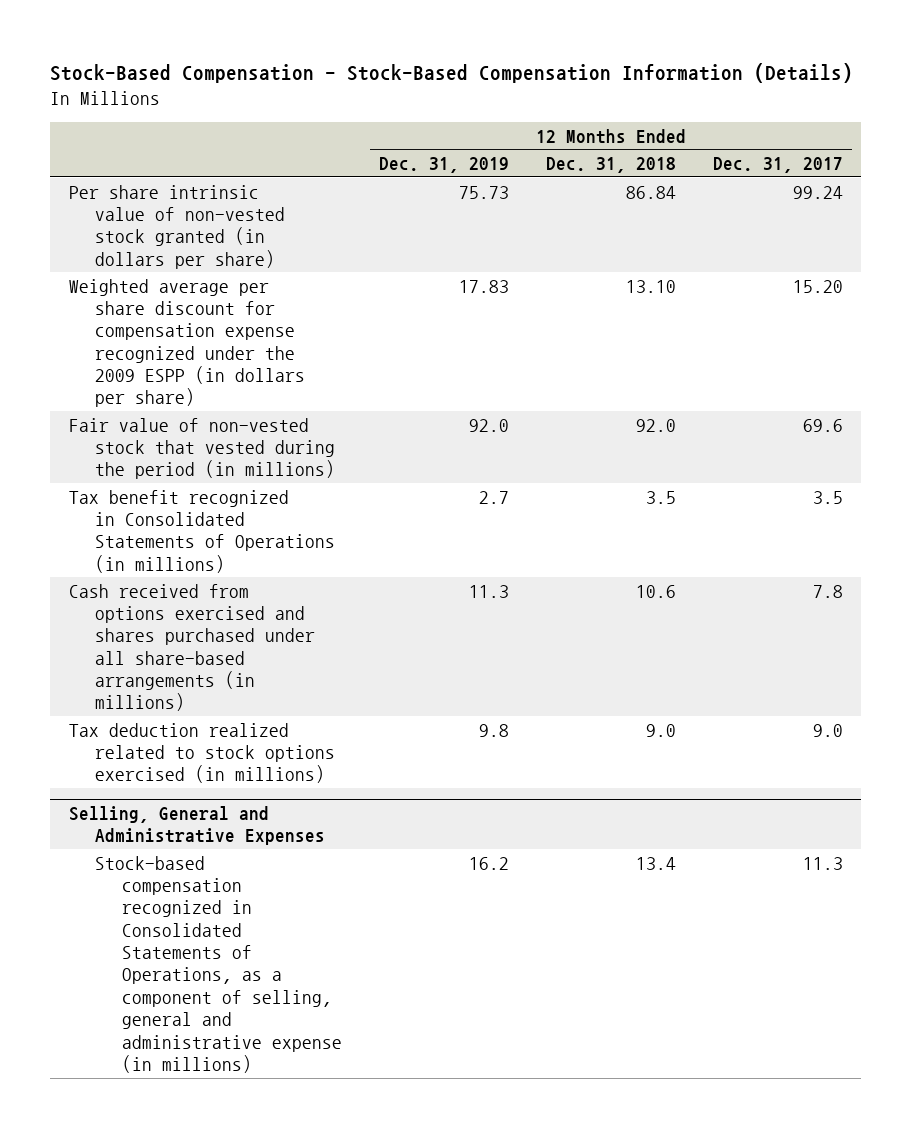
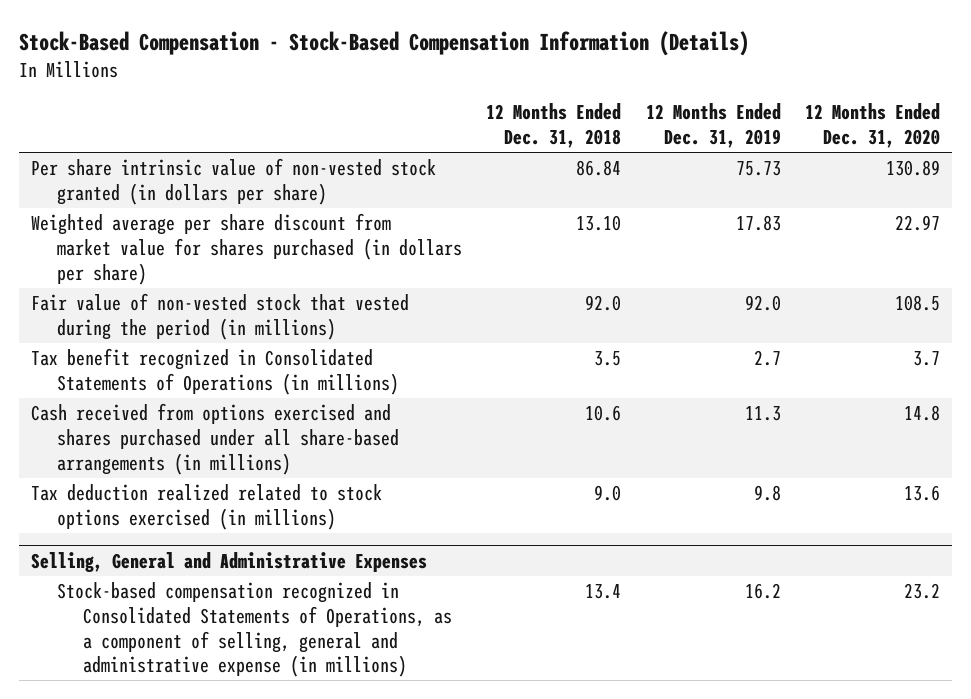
- | 12 Months Ended Dec. 31, 2019 | 12 Months Ended Dec. 31, 2018 | 12 Months Ended Dec. 31, 2017
+ | 12 Months Ended Dec. 31, 2018 | 12 Months Ended Dec. 31, 2019 | 12 Months Ended Dec. 31, 2020
- Weighted average per share discount for compensation expense recognized under the 2009 ESPP (in dollars per share) | 17.83 | 13.10 | 15.20
+ Weighted average per share discount from market value for shares purchased (in dollars per share) | 13.10 | 17.83 | 22.97

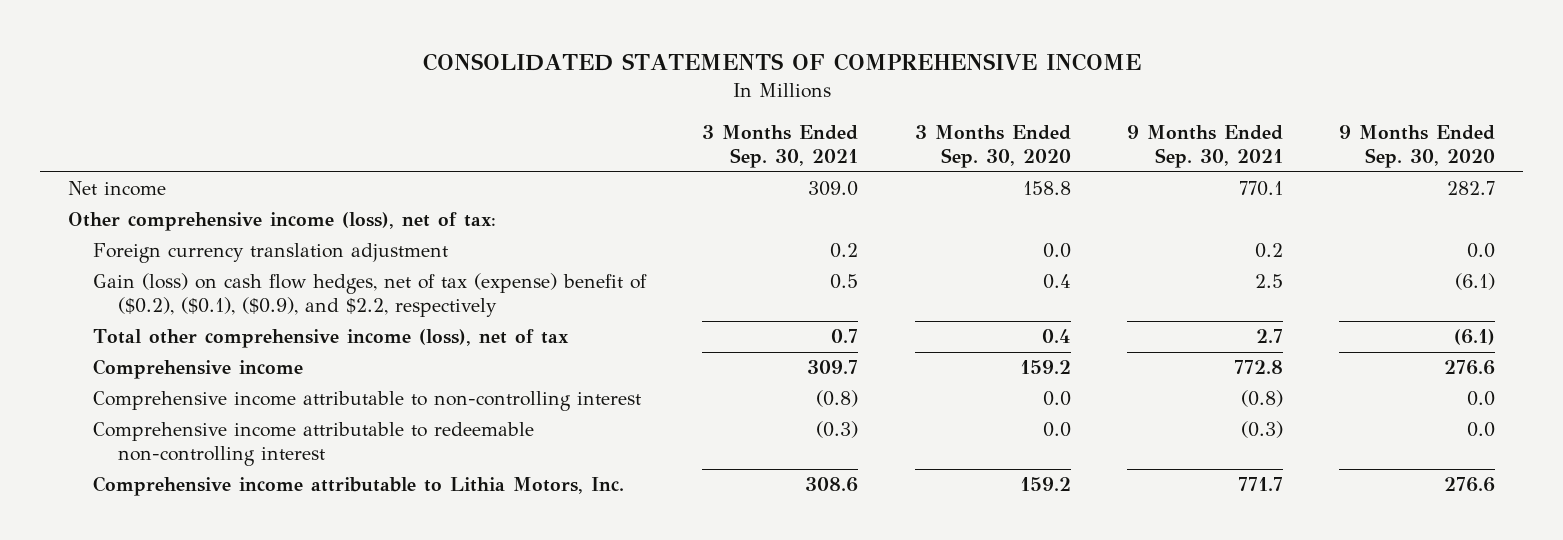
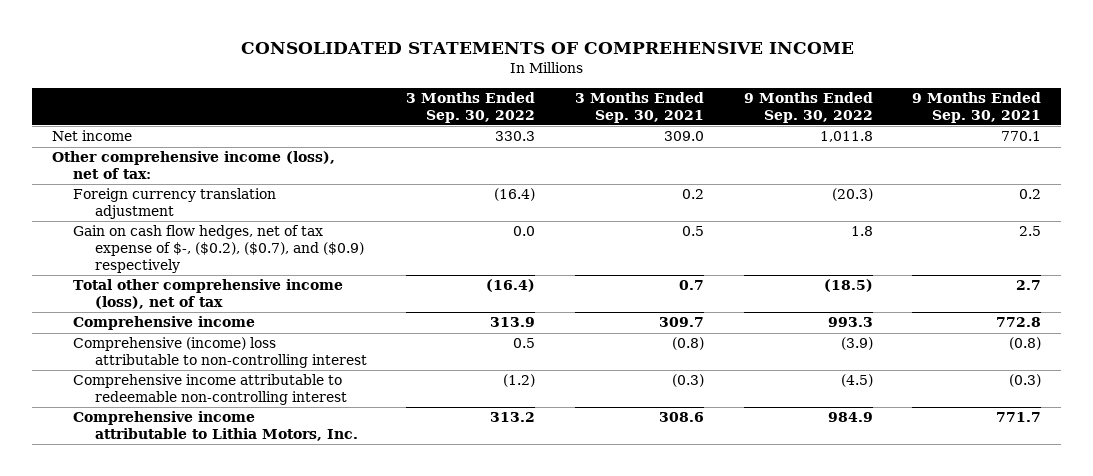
- | 3 Months Ended Sep. 30, 2021 | 3 Months Ended Sep. 30, 2020 | 9 Months Ended Sep. 30, 2021 | 9 Months Ended Sep. 30, 2020
+ | 3 Months Ended Sep. 30, 2022 | 3 Months Ended Sep. 30, 2021 | 9 Months Ended Sep. 30, 2022 | 9 Months Ended Sep. 30, 2021
- Gain (loss) on cash flow hedges, net of tax (expense) benefit of ($0.2), ($0.1), ($0.9), and $2.2, respectively | 0.5 | 0.4 | 2.5 | (6.1)
+ Gain on cash flow hedges, net of tax expense of $-, ($0.2), ($0.7), and ($0.9) respectively | 0.0 | 0.5 | 1.8 | 2.5
- Comprehensive income attributable to non-controlling interest | (0.8) | 0.0 | (0.8) | 0.0
+ Comprehensive (income) loss attributable to non-controlling interest | 0.5 | (0.8) | (3.9) | (0.8)

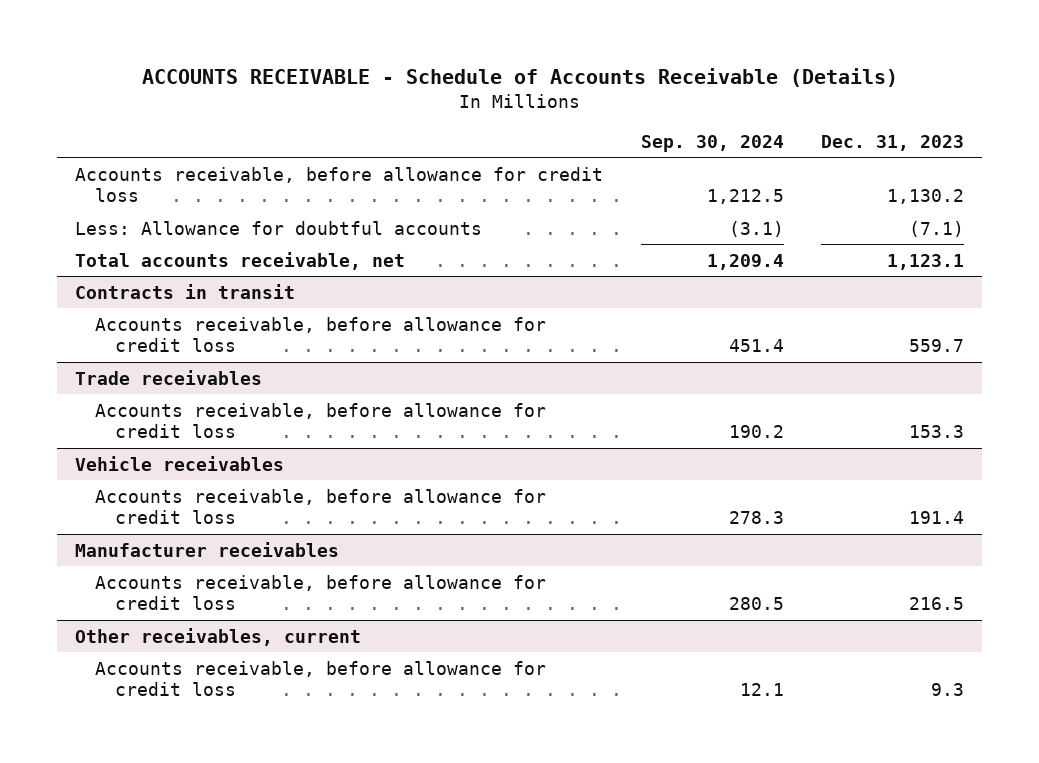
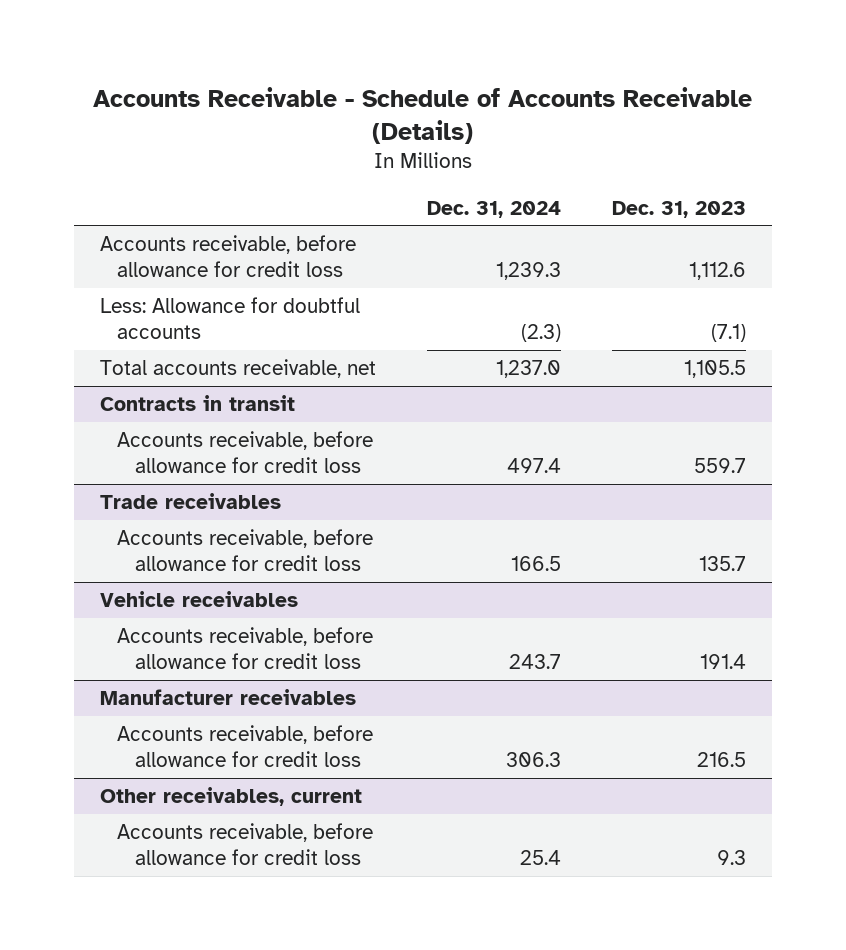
- ACCOUNTS RECEIVABLE - Schedule of Accounts Receivable (Details)
+ Accounts Receivable - Schedule of Accounts Receivable (Details)
- | Sep. 30, 2024 | Dec. 31, 2023
+ | Dec. 31, 2024 | Dec. 31, 2023
- Accounts receivable, before allowance for credit loss | 1,212.5 | 1,130.2
+ Accounts receivable, before allowance for credit loss | 1,239.3 | 1,112.6
- Total accounts receivable, net | 1,209.4 | 1,123.1
+ Total accounts receivable, net | 1,237.0 | 1,105.5
@ Trade receivables
- Accounts receivable, before allowance for credit loss | 190.2 | 153.3
+ Accounts receivable, before allowance for credit loss | 166.5 | 135.7

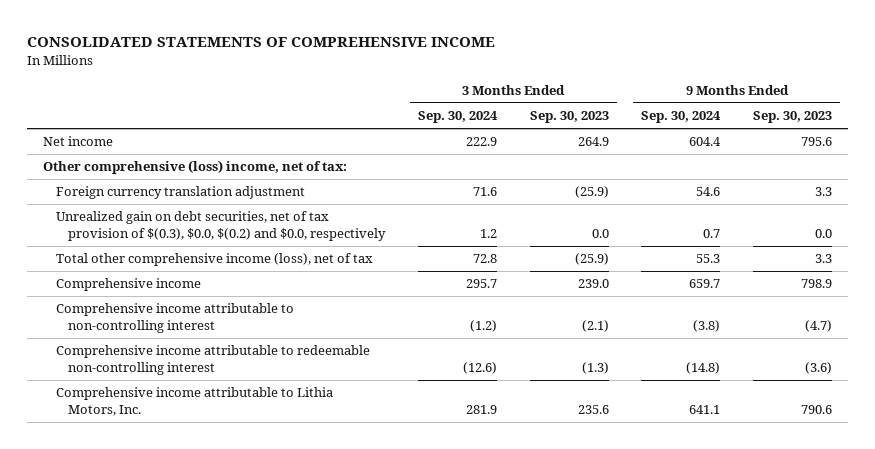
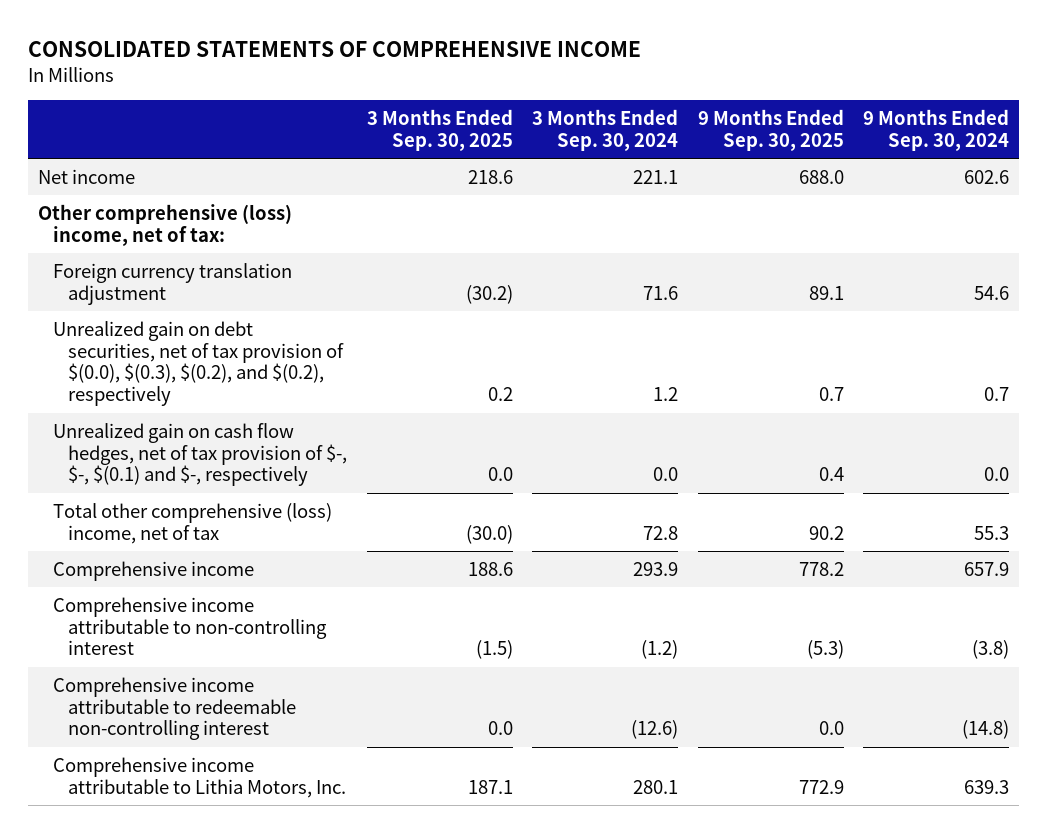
- | 3 Months Ended Sep. 30, 2024 | 3 Months Ended Sep. 30, 2023 | 9 Months Ended Sep. 30, 2024 | 9 Months Ended Sep. 30, 2023
+ | 3 Months Ended Sep. 30, 2025 | 3 Months Ended Sep. 30, 2024 | 9 Months Ended Sep. 30, 2025 | 9 Months Ended Sep. 30, 2024
- Net income | 222.9 | 264.9 | 604.4 | 795.6
+ Net income | 218.6 | 221.1 | 688.0 | 602.6
- Unrealized gain on debt securities, net of tax provision of $(0.3), $0.0, $(0.2) and $0.0, respectively | 1.2 | 0.0 | 0.7 | 0.0
- Total other comprehensive income (loss), net of tax | 72.8 | (25.9) | 55.3 | 3.3
- Comprehensive income | 295.7 | 239.0 | 659.7 | 798.9
+ Unrealized gain on debt securities, net of tax provision of $(0.0), $(0.3), $(0.2), and $(0.2), respectively | 0.2 | 1.2 | 0.7 | 0.7
+ Unrealized gain on cash flow hedges, net of tax provision of $-, $-, $(0.1) and $-, respectively | 0.0 | 0.0 | 0.4 | 0.0
+ Total other comprehensive (loss) income, net of tax | (30.0) | 72.8 | 90.2 | 55.3
+ Comprehensive income | 188.6 | 293.9 | 778.2 | 657.9
- Comprehensive income attributable to Lithia Motors, Inc. | 281.9 | 235.6 | 641.1 | 790.6
+ Comprehensive income attributable to Lithia Motors, Inc. | 187.1 | 280.1 | 772.9 | 639.3

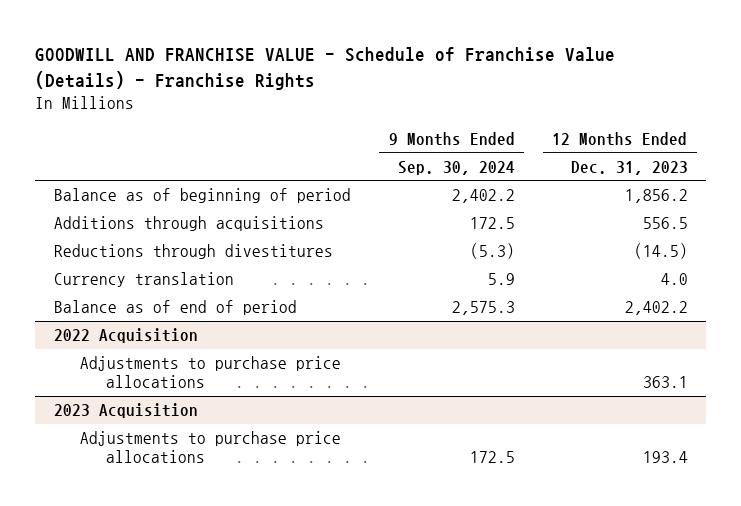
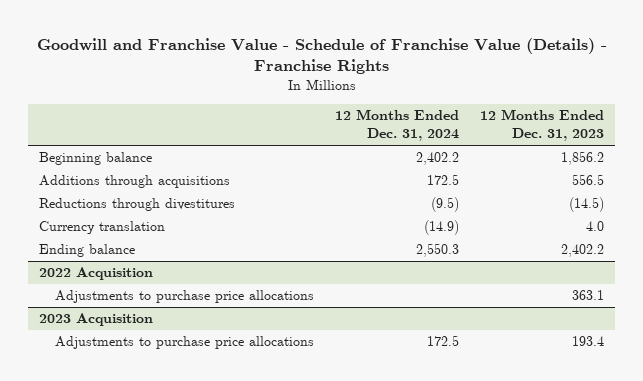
- GOODWILL AND FRANCHISE VALUE - Schedule of Franchise Value (Details) - Franchise Rights
+ Goodwill and Franchise Value - Schedule of Franchise Value (Details) - Franchise Rights
- | 9 Months Ended Sep. 30, 2024 | 12 Months Ended Dec. 31, 2023
+ | 12 Months Ended Dec. 31, 2024 | 12 Months Ended Dec. 31, 2023
- Balance as of beginning of period | 2,402.2 | 1,856.2
+ Beginning balance | 2,402.2 | 1,856.2
- Balance as of end of period | 2,575.3 | 2,402.2
+ Ending balance | 2,550.3 | 2,402.2

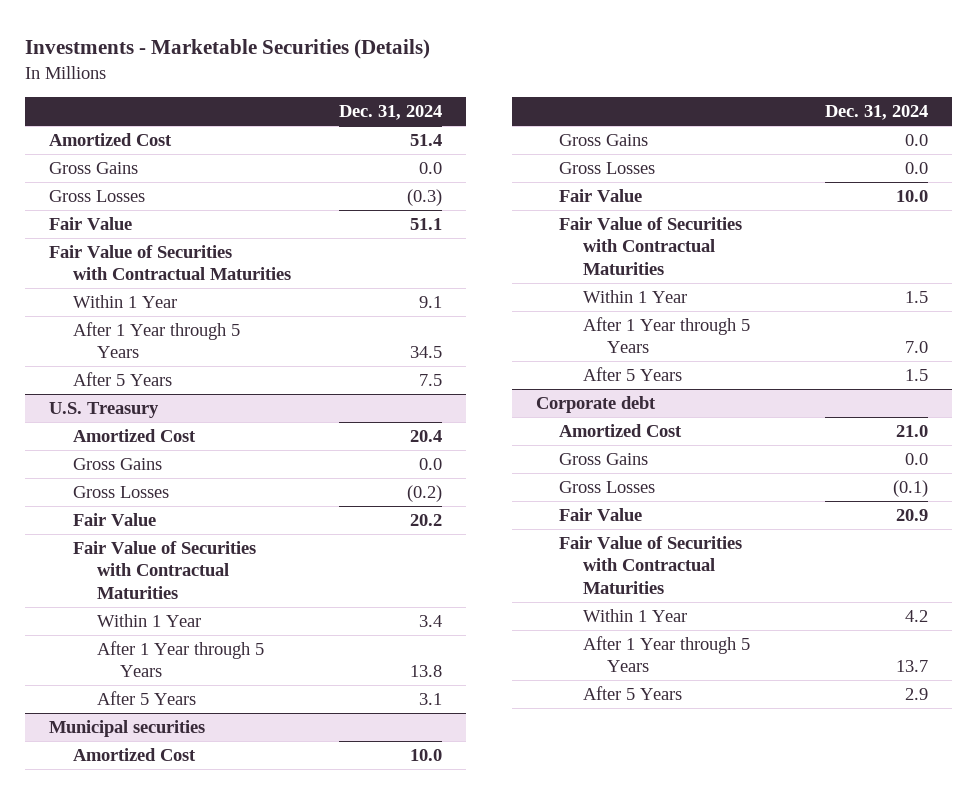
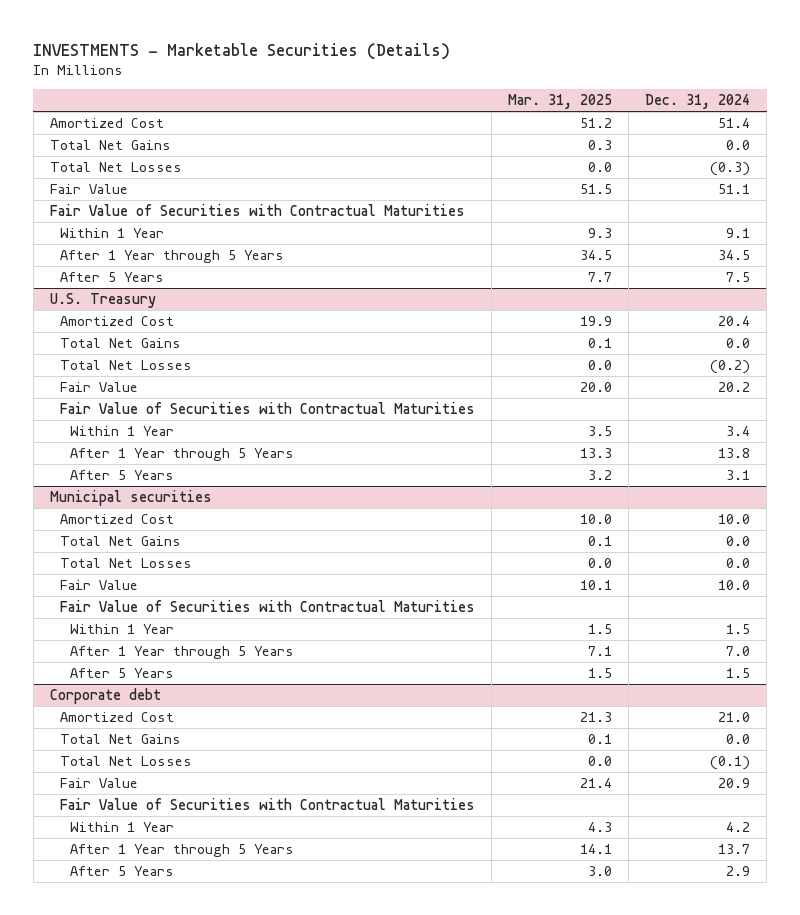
- Investments - Marketable Securities (Details)
+ INVESTMENTS - Marketable Securities (Details)
- | Dec. 31, 2024
+ | Mar. 31, 2025 | Dec. 31, 2024
- Gross Gains | 0.0
- Gross Losses | (0.3)
+ Total Net Gains | 0.3 | 0.0
+ Total Net Losses | 0.0 | (0.3)
@ U.S. Treasury
- Gross Gains | 0.0
- Gross Losses | (0.2)
+ Total Net Gains | 0.1 | 0.0
+ Total Net Losses | 0.0 | (0.2)
@ Municipal securities
- Gross Gains | 0.0
- Gross Losses | 0.0
+ Total Net Gains | 0.1 | 0.0
+ Total Net Losses | 0.0 | 0.0
@ Corporate debt
- Gross Gains | 0.0
- Gross Losses | (0.1)
+ Total Net Gains | 0.1 | 0.0
+ Total Net Losses | 0.0 | (0.1)

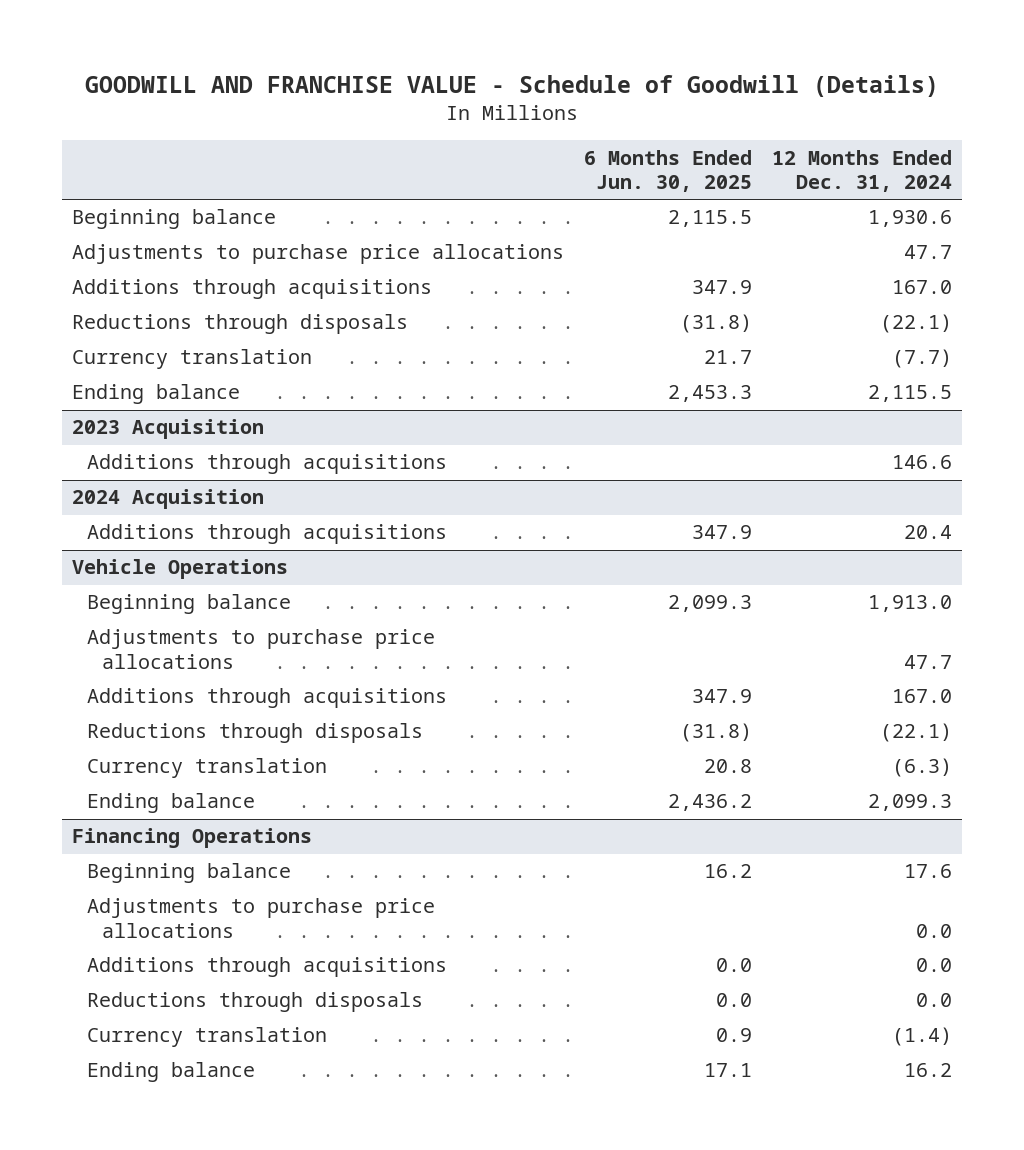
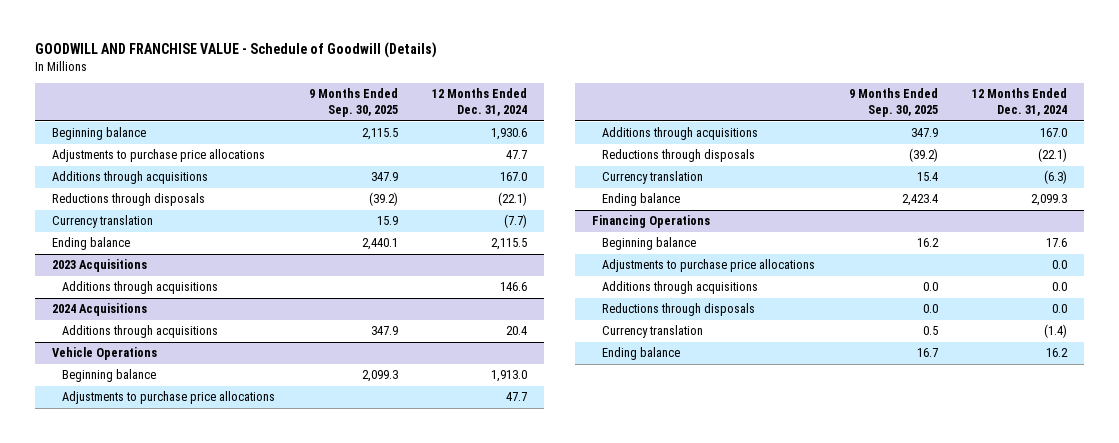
- | 6 Months Ended Jun. 30, 2025 | 12 Months Ended Dec. 31, 2024
+ | 9 Months Ended Sep. 30, 2025 | 12 Months Ended Dec. 31, 2024
- 2023 Acquisition
+ 2023 Acquisitions
- 2024 Acquisition
+ 2024 Acquisitions

